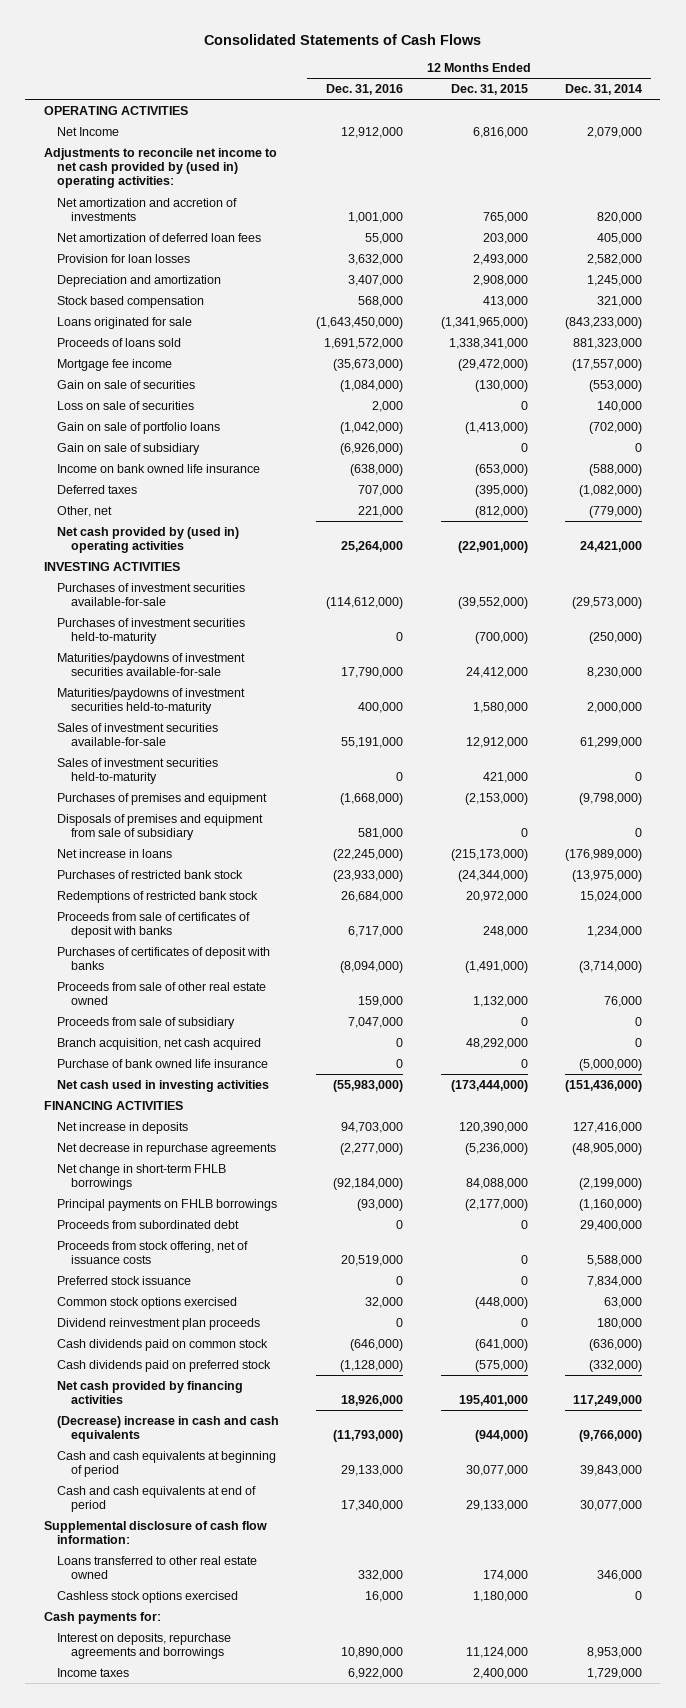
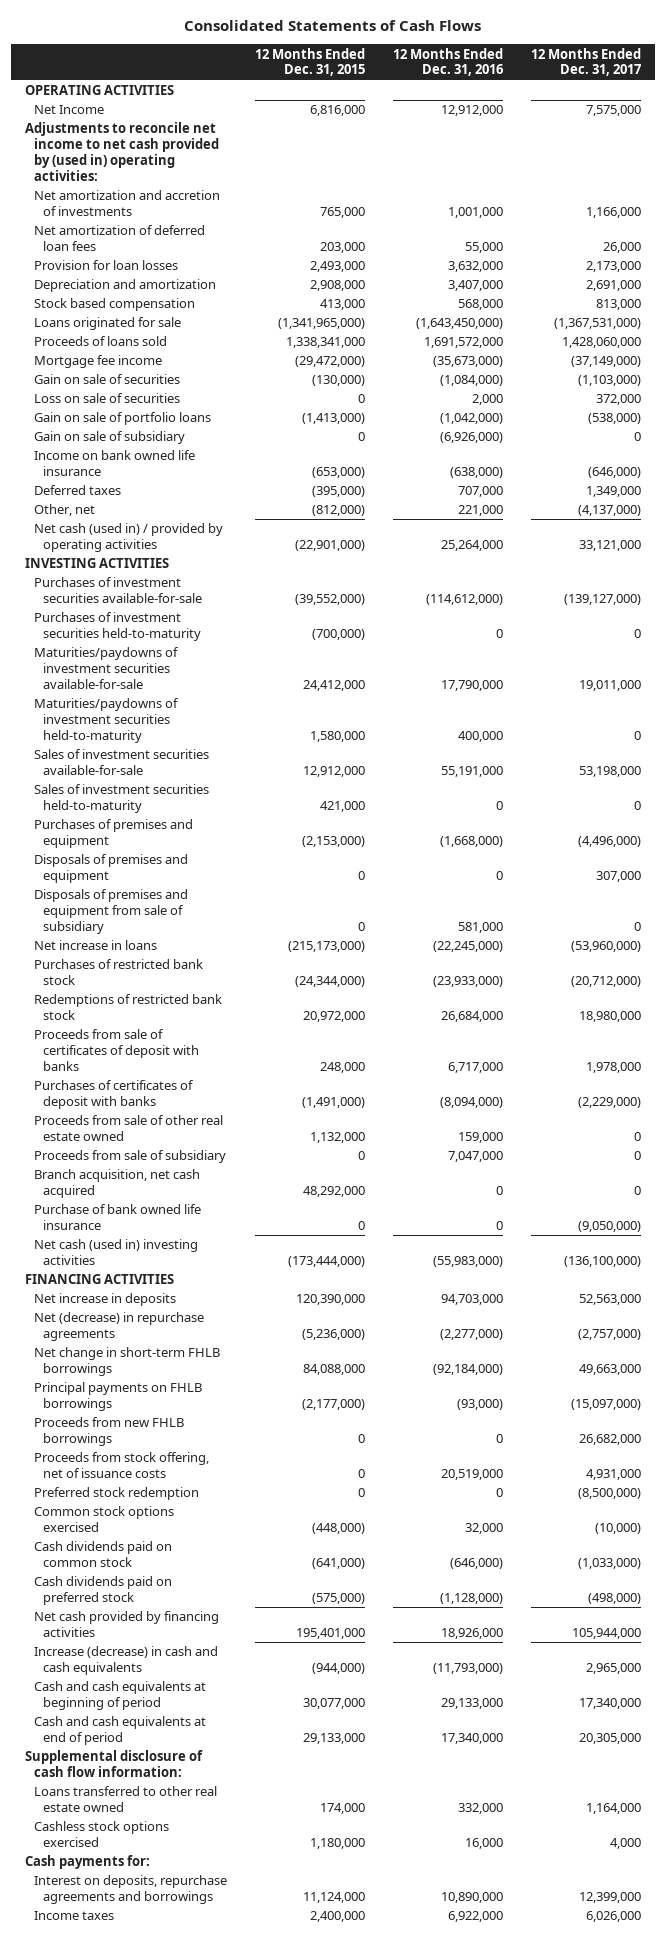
- | 12 Months Ended Dec. 31, 2016 | 12 Months Ended Dec. 31, 2015 | 12 Months Ended Dec. 31, 2014
+ | 12 Months Ended Dec. 31, 2015 | 12 Months Ended Dec. 31, 2016 | 12 Months Ended Dec. 31, 2017
- Net cash provided by (used in) operating activities | 25,264,000 | (22,901,000) | 24,421,000
+ Net cash (used in) / provided by operating activities | (22,901,000) | 25,264,000 | 33,121,000
+ Disposals of premises and equipment | 0 | 0 | 307,000
- Net cash used in investing activities | (55,983,000) | (173,444,000) | (151,436,000)
+ Net cash (used in) investing activities | (173,444,000) | (55,983,000) | (136,100,000)
- Net decrease in repurchase agreements | (2,277,000) | (5,236,000) | (48,905,000)
+ Net (decrease) in repurchase agreements | (5,236,000) | (2,277,000) | (2,757,000)
- Proceeds from subordinated debt | 0 | 0 | 29,400,000
+ Proceeds from new FHLB borrowings | 0 | 0 | 26,682,000
- Preferred stock issuance | 0 | 0 | 7,834,000
+ Preferred stock redemption | 0 | 0 | (8,500,000)
- Dividend reinvestment plan proceeds | 0 | 0 | 180,000
- (Decrease) increase in cash and cash equivalents | (11,793,000) | (944,000) | (9,766,000)
+ Increase (decrease) in cash and cash equivalents | (944,000) | (11,793,000) | 2,965,000

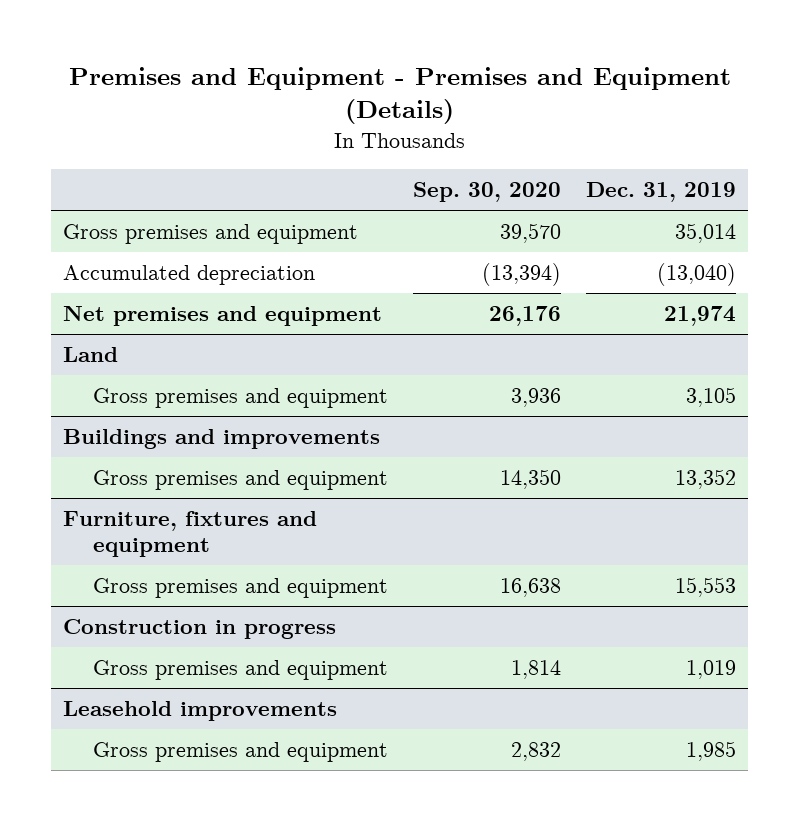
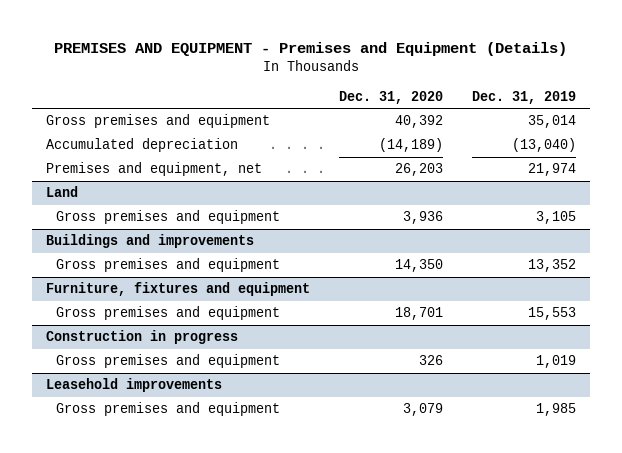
- Premises and Equipment - Premises and Equipment (Details)
+ PREMISES AND EQUIPMENT - Premises and Equipment (Details)
- | Sep. 30, 2020 | Dec. 31, 2019
+ | Dec. 31, 2020 | Dec. 31, 2019
- Net premises and equipment | 26,176 | 21,974
+ Premises and equipment, net | 26,203 | 21,974

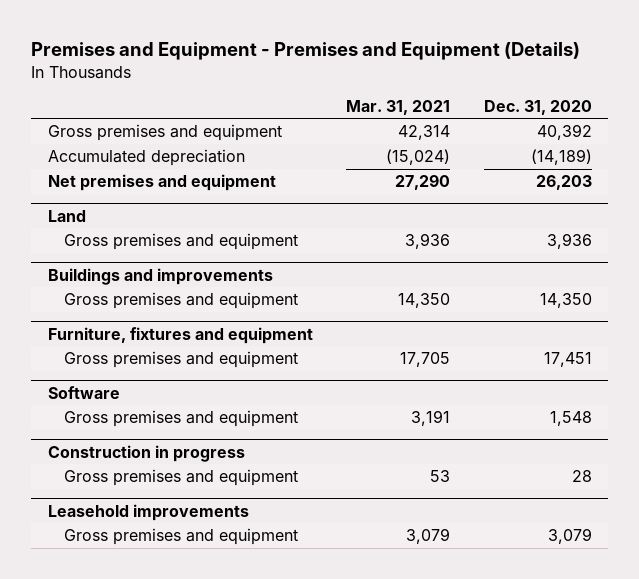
- PREMISES AND EQUIPMENT - Premises and Equipment (Details)
+ Premises and Equipment - Premises and Equipment (Details)
- | Dec. 31, 2020 | Dec. 31, 2019
+ | Mar. 31, 2021 | Dec. 31, 2020
- Premises and equipment, net | 26,203 | 21,974
+ Net premises and equipment | 27,290 | 26,203
@ Furniture, fixtures and equipment
- Gross premises and equipment | 18,701 | 15,553
+ Gross premises and equipment | 17,705 | 17,451
+ Software
+ Gross premises and equipment | 3,191 | 1,548
@ Construction in progress
- Gross premises and equipment | 326 | 1,019
+ Gross premises and equipment | 53 | 28

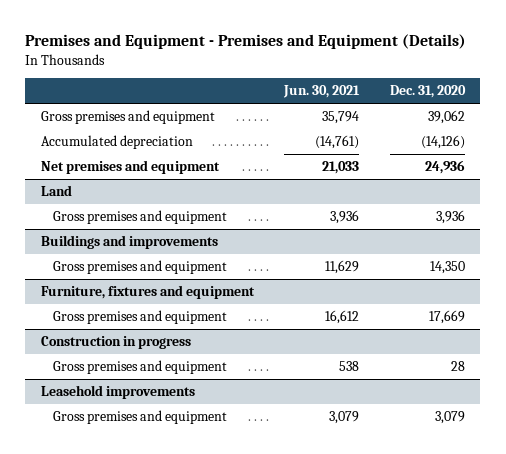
- | Mar. 31, 2021 | Dec. 31, 2020
+ | Jun. 30, 2021 | Dec. 31, 2020
- Gross premises and equipment | 42,314 | 40,392
- Accumulated depreciation | (15,024) | (14,189)
- Net premises and equipment | 27,290 | 26,203
+ Gross premises and equipment | 35,794 | 39,062
+ Accumulated depreciation | (14,761) | (14,126)
+ Net premises and equipment | 21,033 | 24,936
@ Furniture, fixtures and equipment
- Gross premises and equipment | 17,705 | 17,451
- Software
- Gross premises and equipment | 3,191 | 1,548
@ Furniture, fixtures and equipment
+ Gross premises and equipment | 16,612 | 17,669

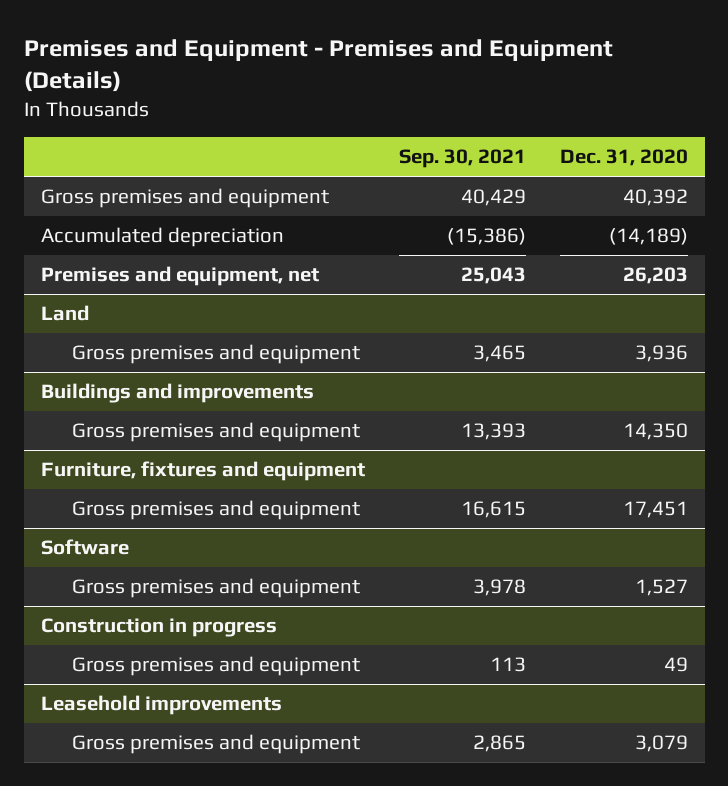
- | Jun. 30, 2021 | Dec. 31, 2020
+ | Sep. 30, 2021 | Dec. 31, 2020
- Gross premises and equipment | 35,794 | 39,062
- Accumulated depreciation | (14,761) | (14,126)
- Net premises and equipment | 21,033 | 24,936
+ Gross premises and equipment | 40,429 | 40,392
+ Accumulated depreciation | (15,386) | (14,189)
+ Premises and equipment, net | 25,043 | 26,203
@ Furniture, fixtures and equipment
- Gross premises and equipment | 16,612 | 17,669
+ Gross premises and equipment | 16,615 | 17,451
+ Software
+ Gross premises and equipment | 3,978 | 1,527
@ Construction in progress
- Gross premises and equipment | 538 | 28
+ Gross premises and equipment | 113 | 49

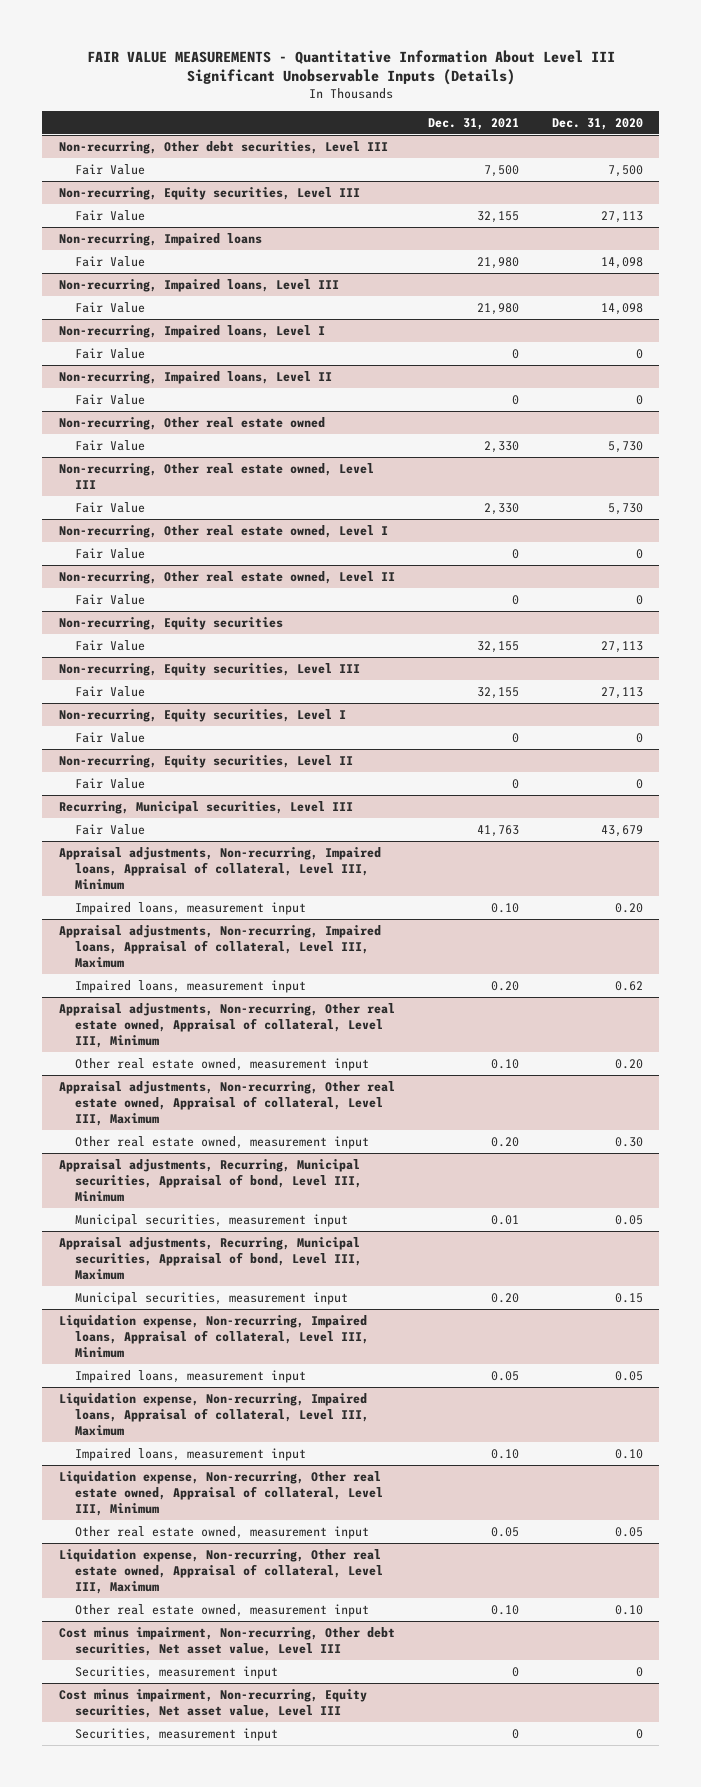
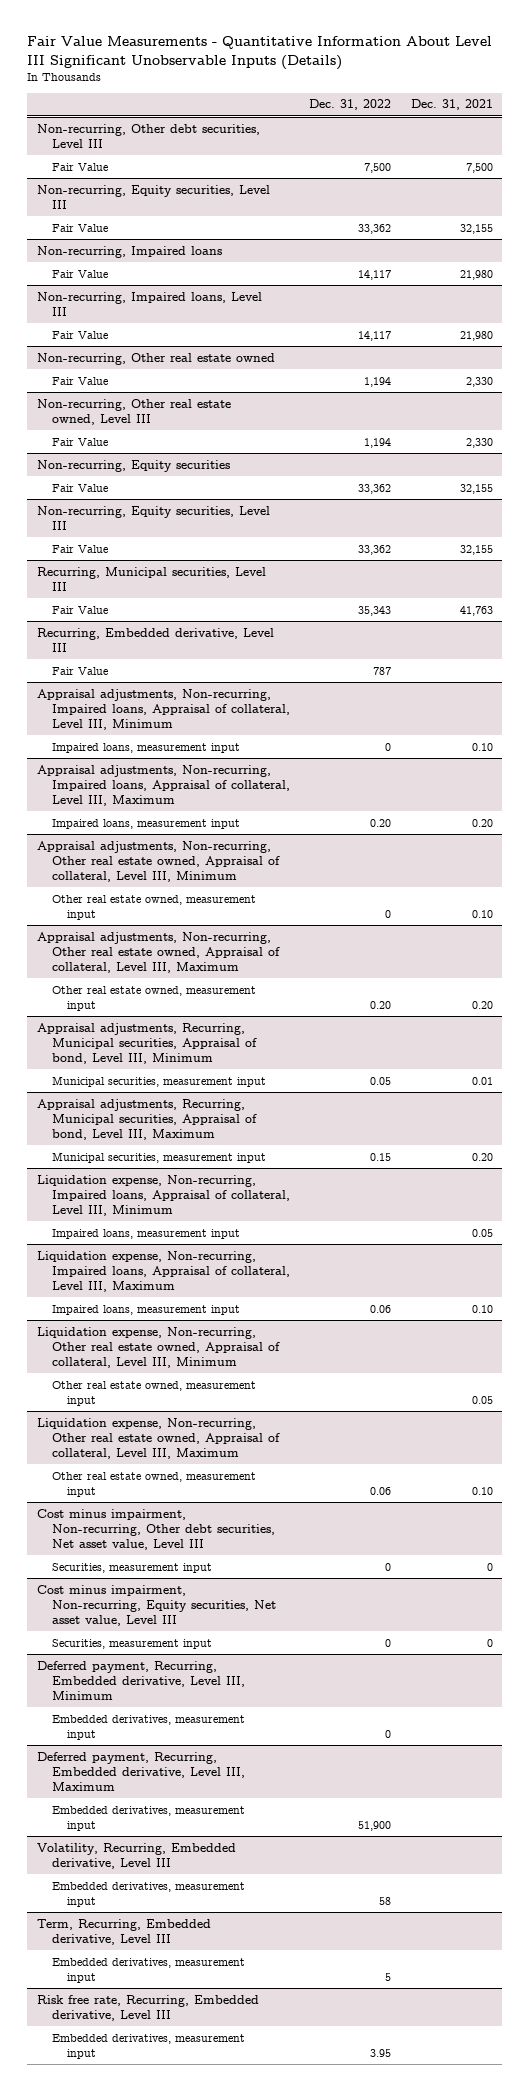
- FAIR VALUE MEASUREMENTS - Quantitative Information About Level III Significant Unobservable Inputs (Details)
+ Fair Value Measurements - Quantitative Information About Level III Significant Unobservable Inputs (Details)
- | Dec. 31, 2021 | Dec. 31, 2020
+ | Dec. 31, 2022 | Dec. 31, 2021
- Non-recurring, Impaired loans, Level I
- Fair Value | 0 | 0
- Non-recurring, Impaired loans, Level II
- Fair Value | 0 | 0
- Non-recurring, Other real estate owned, Level I
- Fair Value | 0 | 0
- Non-recurring, Other real estate owned, Level II
- Fair Value | 0 | 0
- Non-recurring, Equity securities, Level I
- Fair Value | 0 | 0
- Non-recurring, Equity securities, Level II
- Fair Value | 0 | 0
+ Recurring, Embedded derivative, Level III
+ Fair Value | 787 |
+ Deferred payment, Recurring, Embedded derivative, Level III, Minimum
+ Embedded derivatives, measurement input | 0 |
+ Deferred payment, Recurring, Embedded derivative, Level III, Maximum
+ Embedded derivatives, measurement input | 51,900 |
+ Volatility, Recurring, Embedded derivative, Level III
+ Embedded derivatives, measurement input | 58 |
+ Term, Recurring, Embedded derivative, Level III
+ Embedded derivatives, measurement input | 5 |
+ Risk free rate, Recurring, Embedded derivative, Level III
+ Embedded derivatives, measurement input | 3.95 |

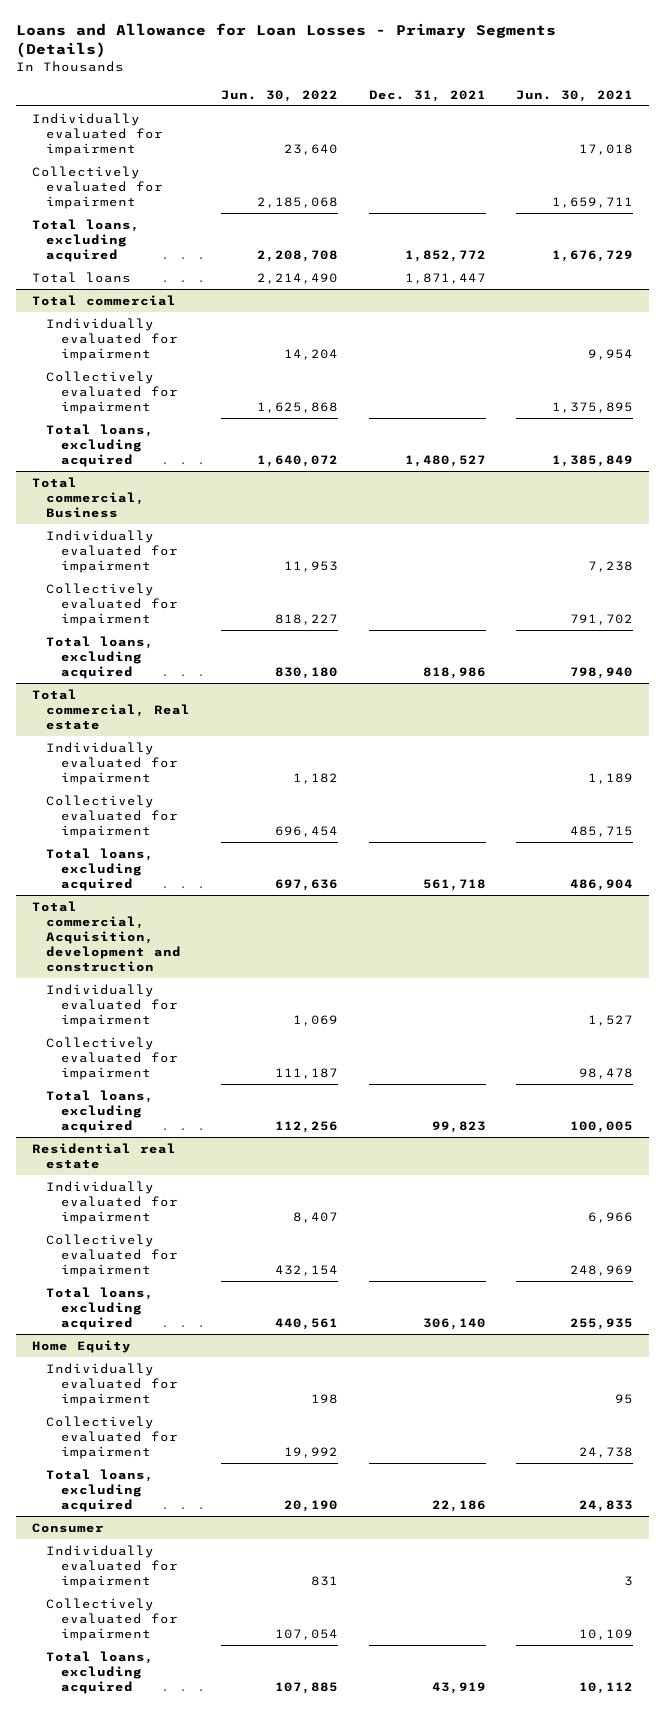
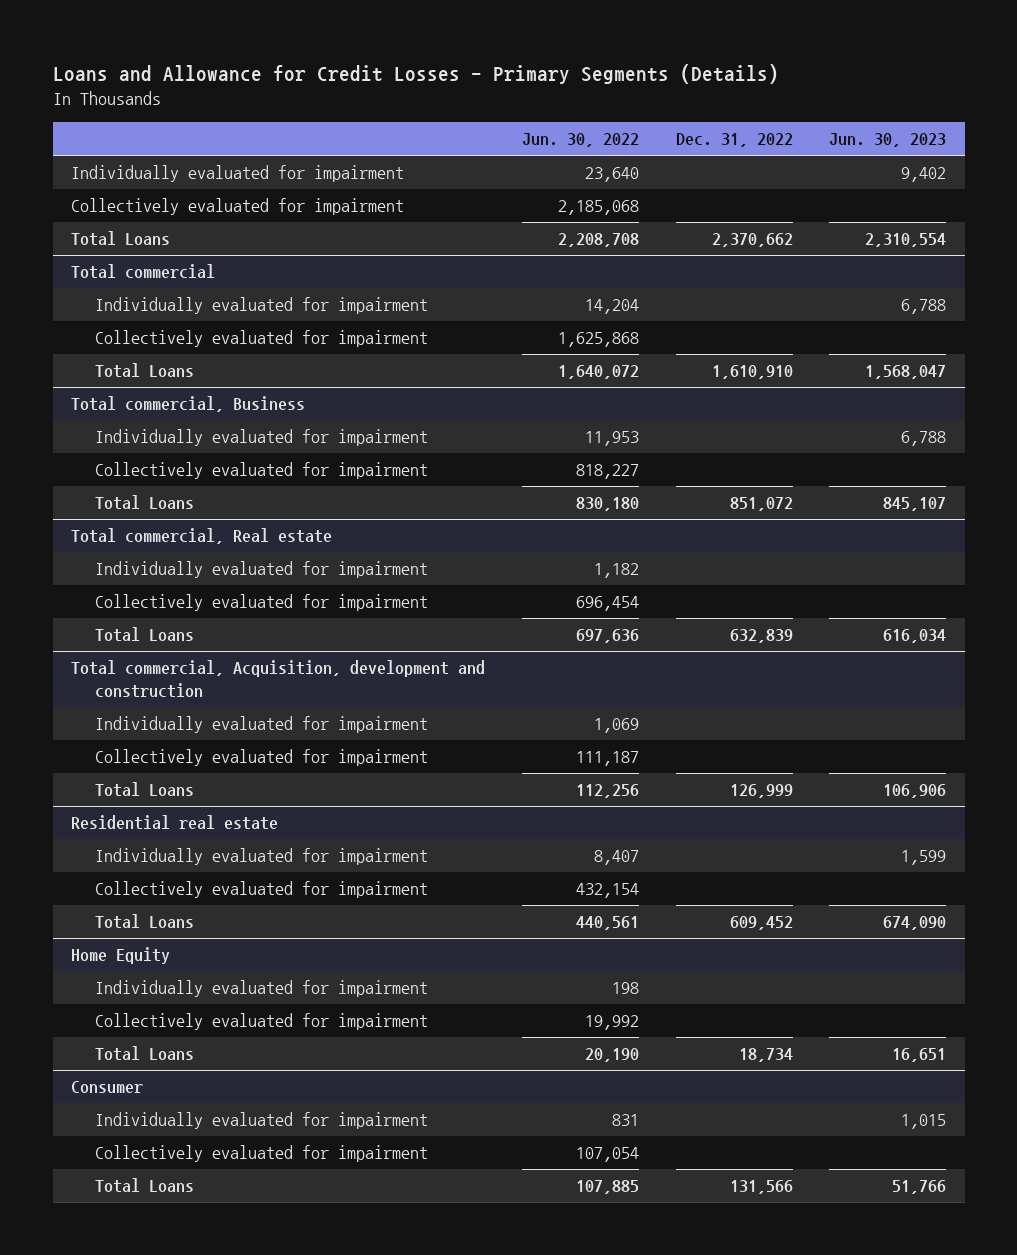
- Loans and Allowance for Loan Losses - Primary Segments (Details)
+ Loans and Allowance for Credit Losses - Primary Segments (Details)
- | Jun. 30, 2022 | Dec. 31, 2021 | Jun. 30, 2021
+ | Jun. 30, 2022 | Dec. 31, 2022 | Jun. 30, 2023
- Total loans, excluding acquired | 2,208,708 | 1,852,772 | 1,676,729
- Total loans | 2,214,490 | 1,871,447 |
+ Total Loans | 2,208,708 | 2,370,662 | 2,310,554
@ Total commercial
- Total loans, excluding acquired | 1,640,072 | 1,480,527 | 1,385,849
+ Total Loans | 1,640,072 | 1,610,910 | 1,568,047
@ Total commercial, Business
- Total loans, excluding acquired | 830,180 | 818,986 | 798,940
+ Total Loans | 830,180 | 851,072 | 845,107
@ Total commercial, Real estate
- Total loans, excluding acquired | 697,636 | 561,718 | 486,904
+ Total Loans | 697,636 | 632,839 | 616,034
@ Total commercial, Acquisition, development and construction
- Total loans, excluding acquired | 112,256 | 99,823 | 100,005
+ Total Loans | 112,256 | 126,999 | 106,906
@ Residential real estate
- Total loans, excluding acquired | 440,561 | 306,140 | 255,935
+ Total Loans | 440,561 | 609,452 | 674,090
@ Home Equity
- Total loans, excluding acquired | 20,190 | 22,186 | 24,833
+ Total Loans | 20,190 | 18,734 | 16,651
@ Consumer
- Total loans, excluding acquired | 107,885 | 43,919 | 10,112
+ Total Loans | 107,885 | 131,566 | 51,766

